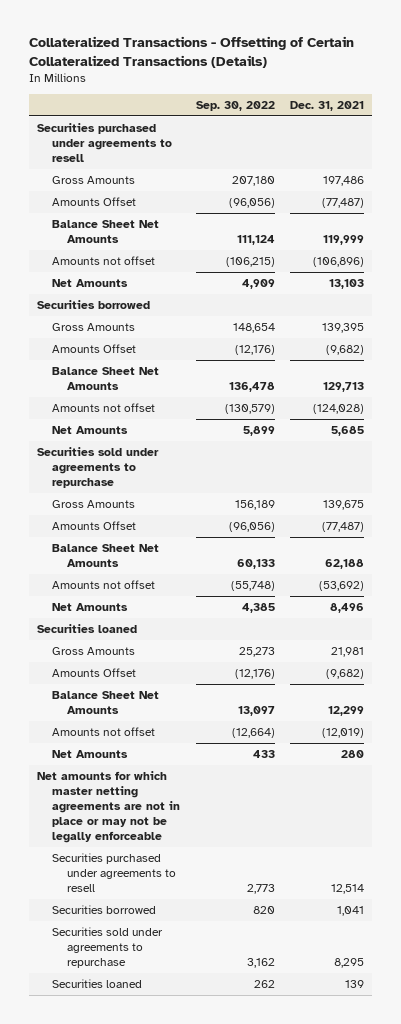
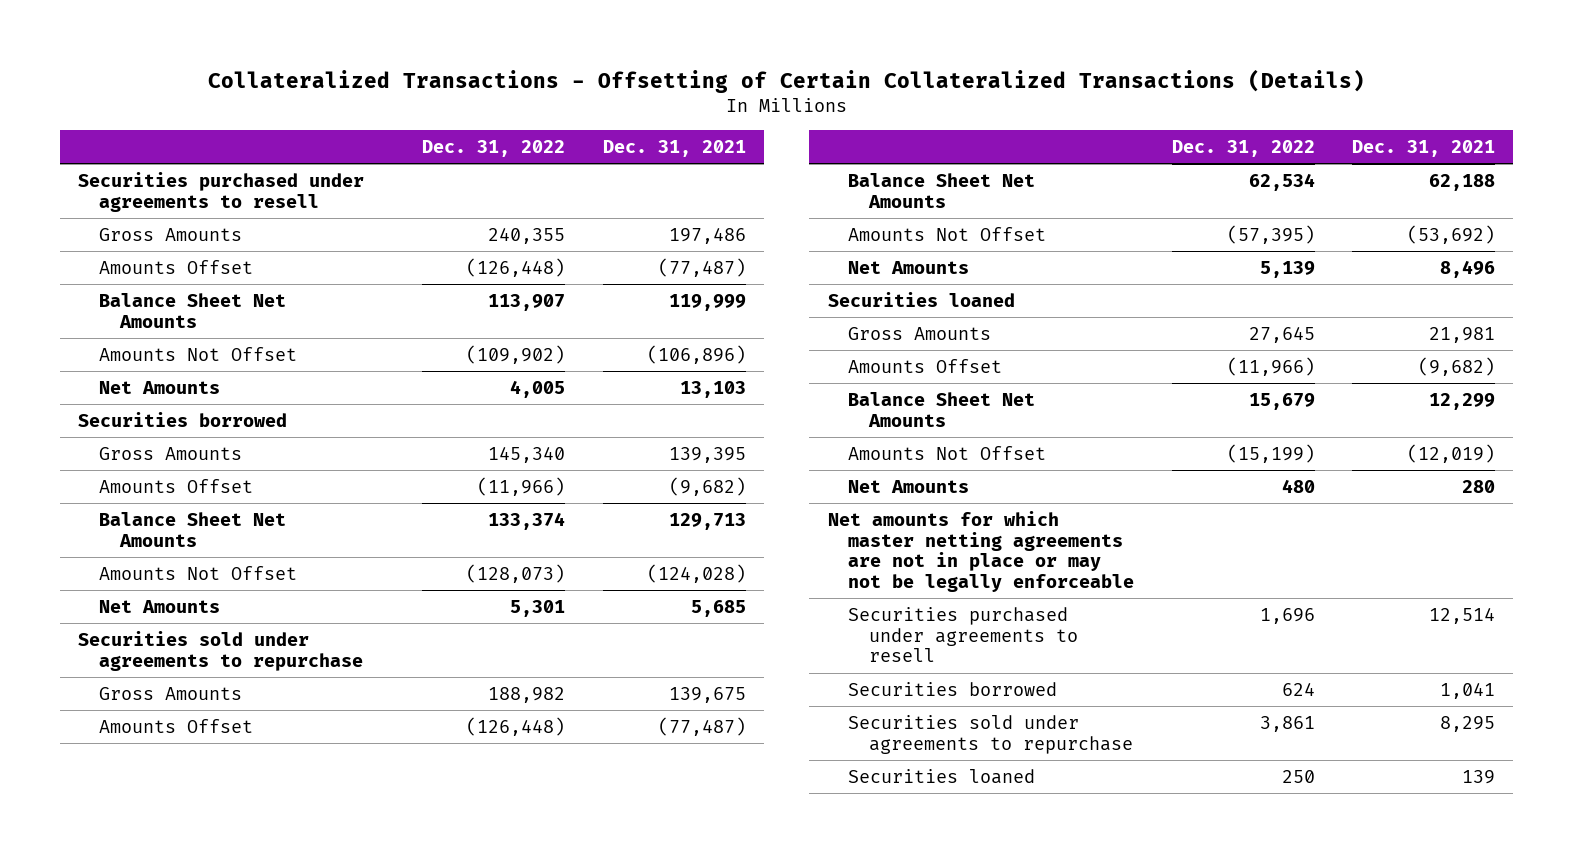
- | Sep. 30, 2022 | Dec. 31, 2021
+ | Dec. 31, 2022 | Dec. 31, 2021
- Amounts not offset | (106,215) | (106,896)
+ Amounts Not Offset | (109,902) | (106,896)
- Amounts not offset | (130,579) | (124,028)
+ Amounts Not Offset | (128,073) | (124,028)
- Amounts not offset | (55,748) | (53,692)
+ Amounts Not Offset | (57,395) | (53,692)
- Amounts not offset | (12,664) | (12,019)
+ Amounts Not Offset | (15,199) | (12,019)

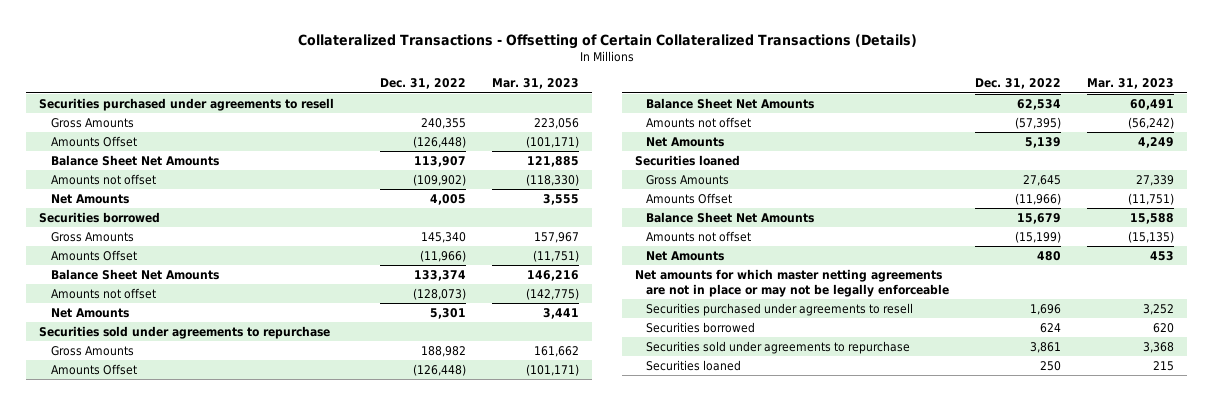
- | Dec. 31, 2022 | Dec. 31, 2021
+ | Dec. 31, 2022 | Mar. 31, 2023
- Amounts Not Offset | (109,902) | (106,896)
+ Amounts not offset | (109,902) | (118,330)
- Amounts Not Offset | (128,073) | (124,028)
+ Amounts not offset | (128,073) | (142,775)
- Amounts Not Offset | (57,395) | (53,692)
+ Amounts not offset | (57,395) | (56,242)
- Amounts Not Offset | (15,199) | (12,019)
+ Amounts not offset | (15,199) | (15,135)

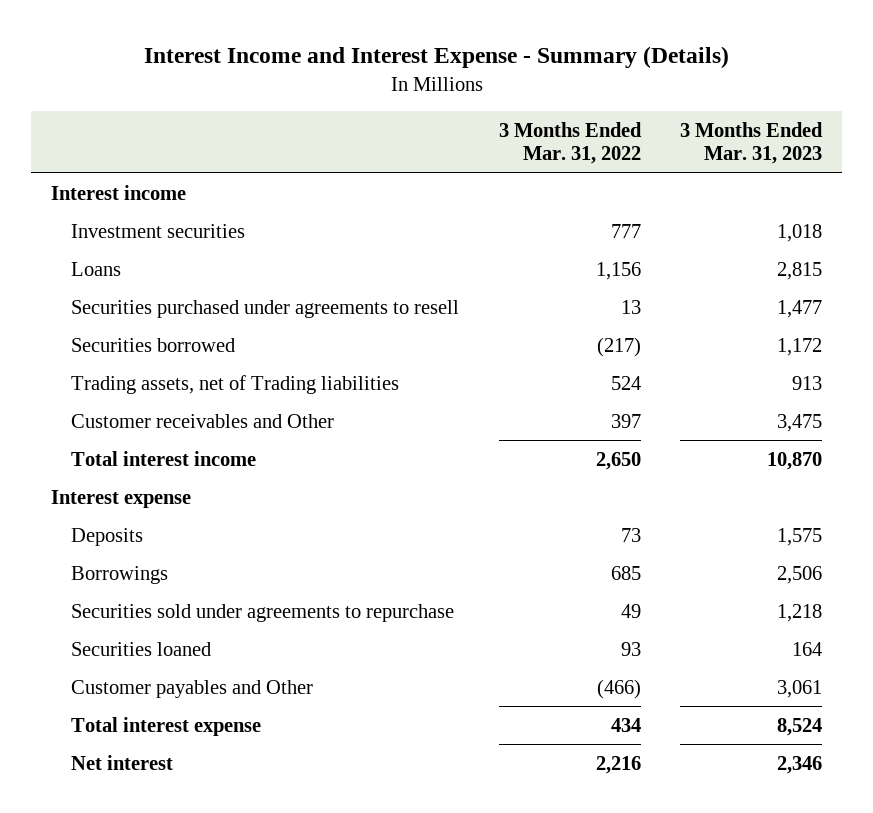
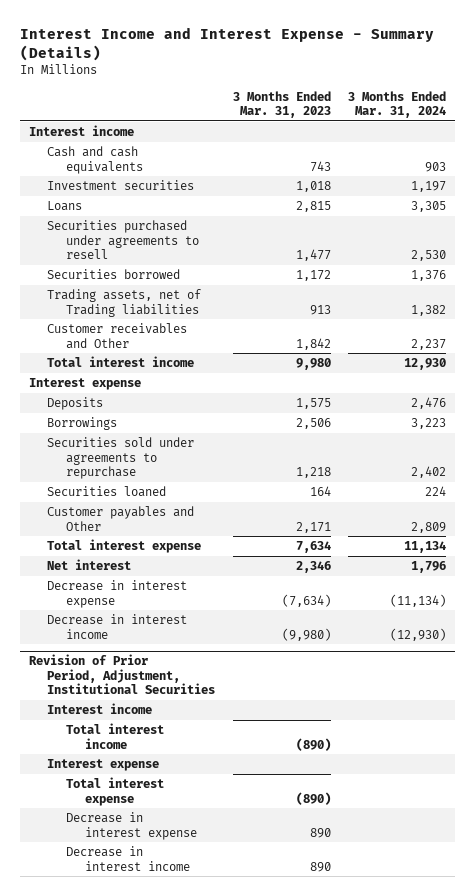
- | 3 Months Ended Mar. 31, 2022 | 3 Months Ended Mar. 31, 2023
+ | 3 Months Ended Mar. 31, 2023 | 3 Months Ended Mar. 31, 2024
+ Cash and cash equivalents | 743 | 903
- Customer receivables and Other | 397 | 3,475
- Total interest income | 2,650 | 10,870
+ Customer receivables and Other | 1,842 | 2,237
+ Total interest income | 9,980 | 12,930
- Customer payables and Other | (466) | 3,061
- Total interest expense | 434 | 8,524
+ Customer payables and Other | 2,171 | 2,809
+ Total interest expense | 7,634 | 11,134
+ Decrease in interest expense | (7,634) | (11,134)
+ Decrease in interest income | (9,980) | (12,930)
+ Revision of Prior Period, Adjustment, Institutional Securities
+ Interest income
+ Total interest income | (890) |
+ Interest expense
+ Total interest expense | (890) |
+ Decrease in interest expense | 890 |
+ Decrease in interest income | 890 |

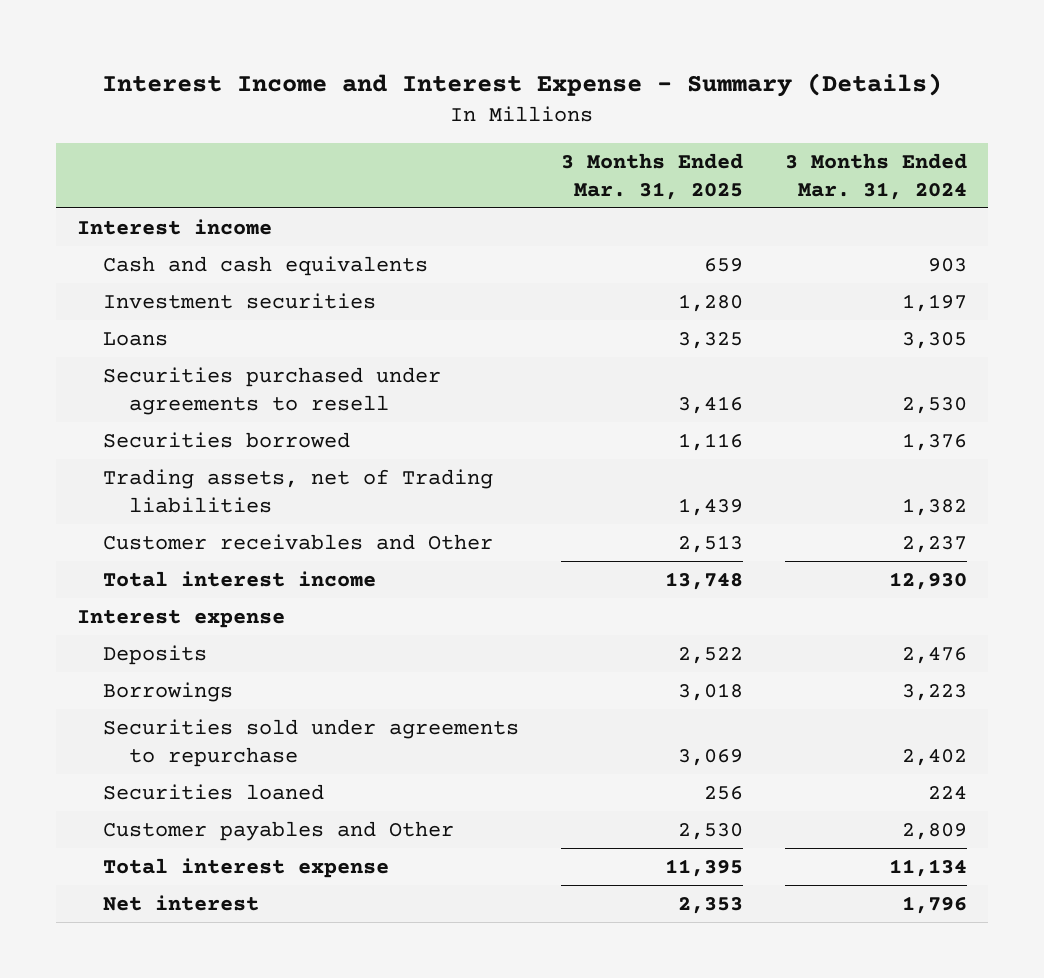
- | 3 Months Ended Mar. 31, 2023 | 3 Months Ended Mar. 31, 2024
+ | 3 Months Ended Mar. 31, 2025 | 3 Months Ended Mar. 31, 2024
- Decrease in interest expense | (7,634) | (11,134)
- Decrease in interest income | (9,980) | (12,930)
- Revision of Prior Period, Adjustment, Institutional Securities
- Interest income
- Total interest income | (890) |
- Interest expense
- Total interest expense | (890) |
- Decrease in interest expense | 890 |
- Decrease in interest income | 890 |

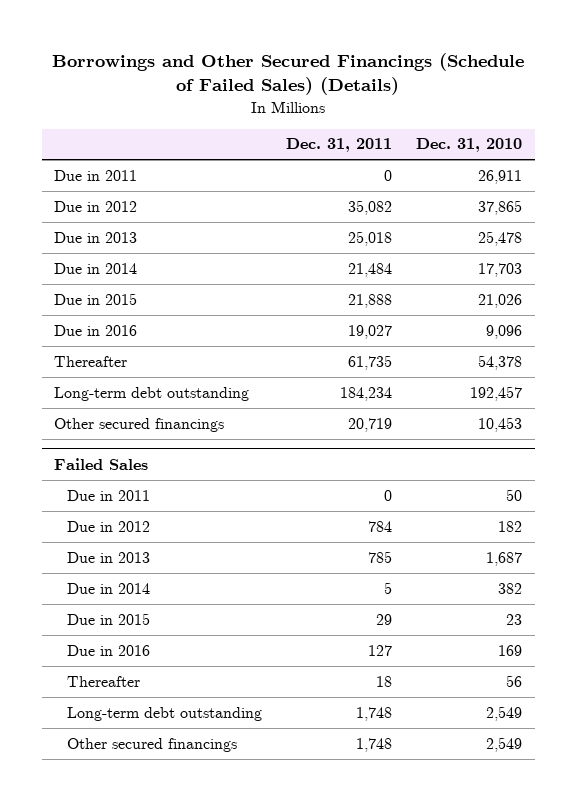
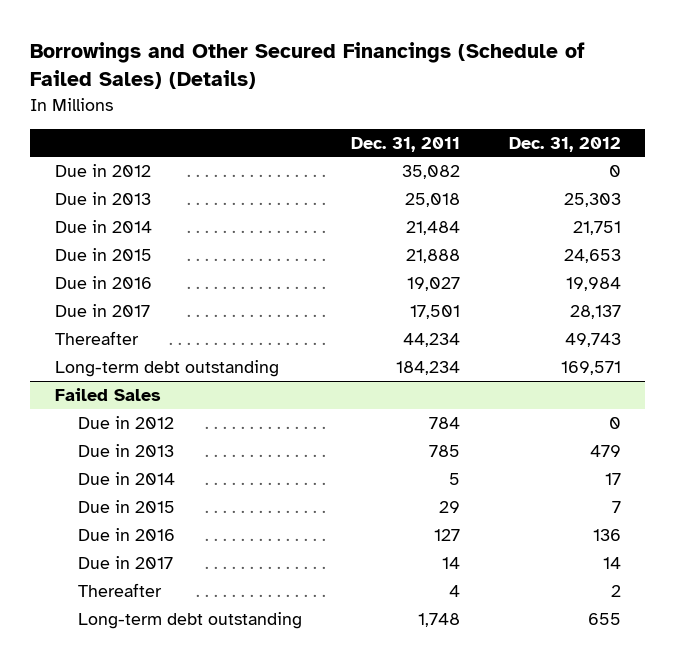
- | Dec. 31, 2011 | Dec. 31, 2010
+ | Dec. 31, 2011 | Dec. 31, 2012
- Due in 2011 | 0 | 26,911
- Thereafter | 61,735 | 54,378
+ Due in 2017 | 17,501 | 28,137
+ Thereafter | 44,234 | 49,743
- Other secured financings | 20,719 | 10,453
@ Failed Sales
- Due in 2011 | 0 | 50
- Thereafter | 18 | 56
+ Due in 2017 | 14 | 14
+ Thereafter | 4 | 2
- Other secured financings | 1,748 | 2,549

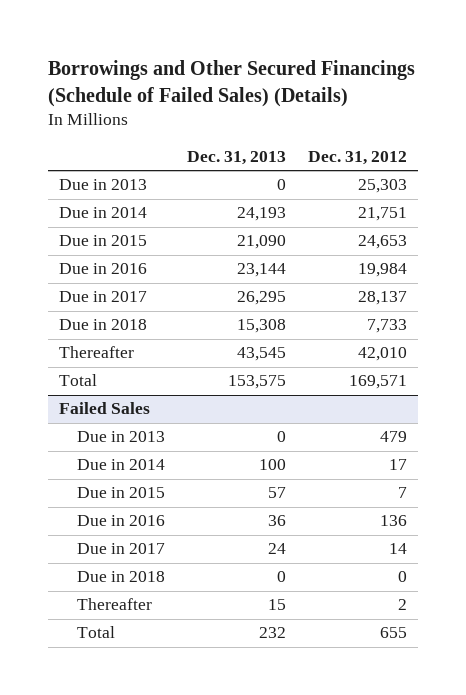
- | Dec. 31, 2011 | Dec. 31, 2012
+ | Dec. 31, 2013 | Dec. 31, 2012
- Due in 2012 | 35,082 | 0
- Thereafter | 44,234 | 49,743
- Long-term debt outstanding | 184,234 | 169,571
+ Due in 2018 | 15,308 | 7,733
+ Thereafter | 43,545 | 42,010
+ Total | 153,575 | 169,571
@ Failed Sales
- Due in 2012 | 784 | 0
+ Due in 2018 | 0 | 0
- Long-term debt outstanding | 1,748 | 655
+ Total | 232 | 655

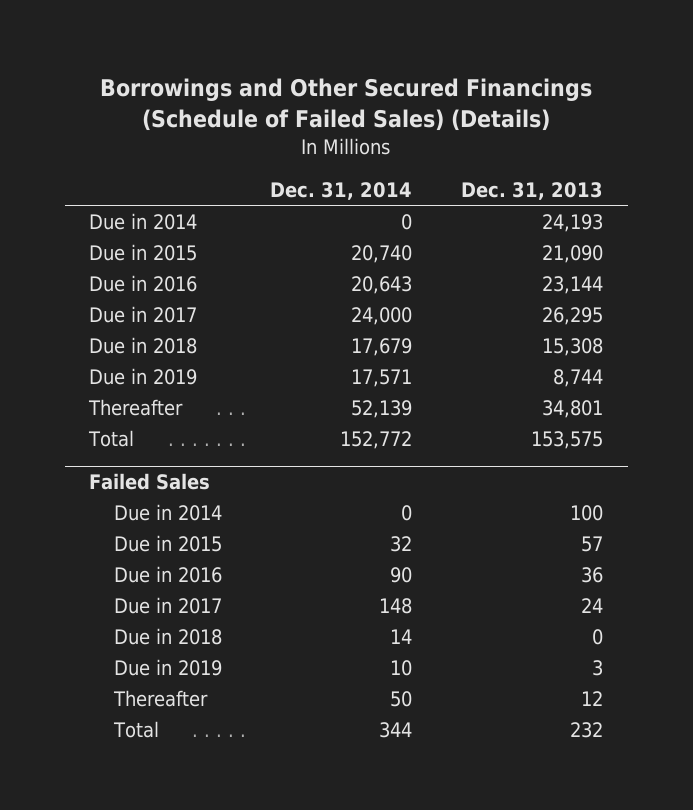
- | Dec. 31, 2013 | Dec. 31, 2012
+ | Dec. 31, 2014 | Dec. 31, 2013
- Due in 2013 | 0 | 25,303
- Thereafter | 43,545 | 42,010
+ Due in 2019 | 17,571 | 8,744
+ Thereafter | 52,139 | 34,801
@ Failed Sales
- Due in 2013 | 0 | 479
- Thereafter | 15 | 2
+ Due in 2019 | 10 | 3
+ Thereafter | 50 | 12

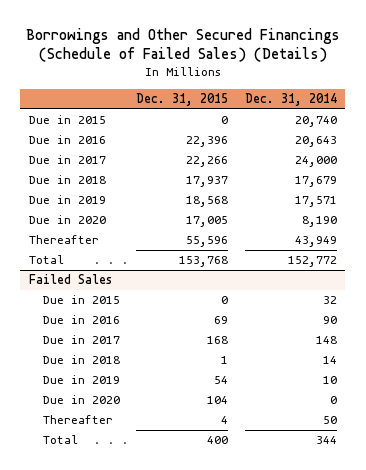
- | Dec. 31, 2014 | Dec. 31, 2013
+ | Dec. 31, 2015 | Dec. 31, 2014
- Due in 2014 | 0 | 24,193
- Thereafter | 52,139 | 34,801
+ Due in 2020 | 17,005 | 8,190
+ Thereafter | 55,596 | 43,949
@ Failed Sales
- Due in 2014 | 0 | 100
+ Due in 2020 | 104 | 0

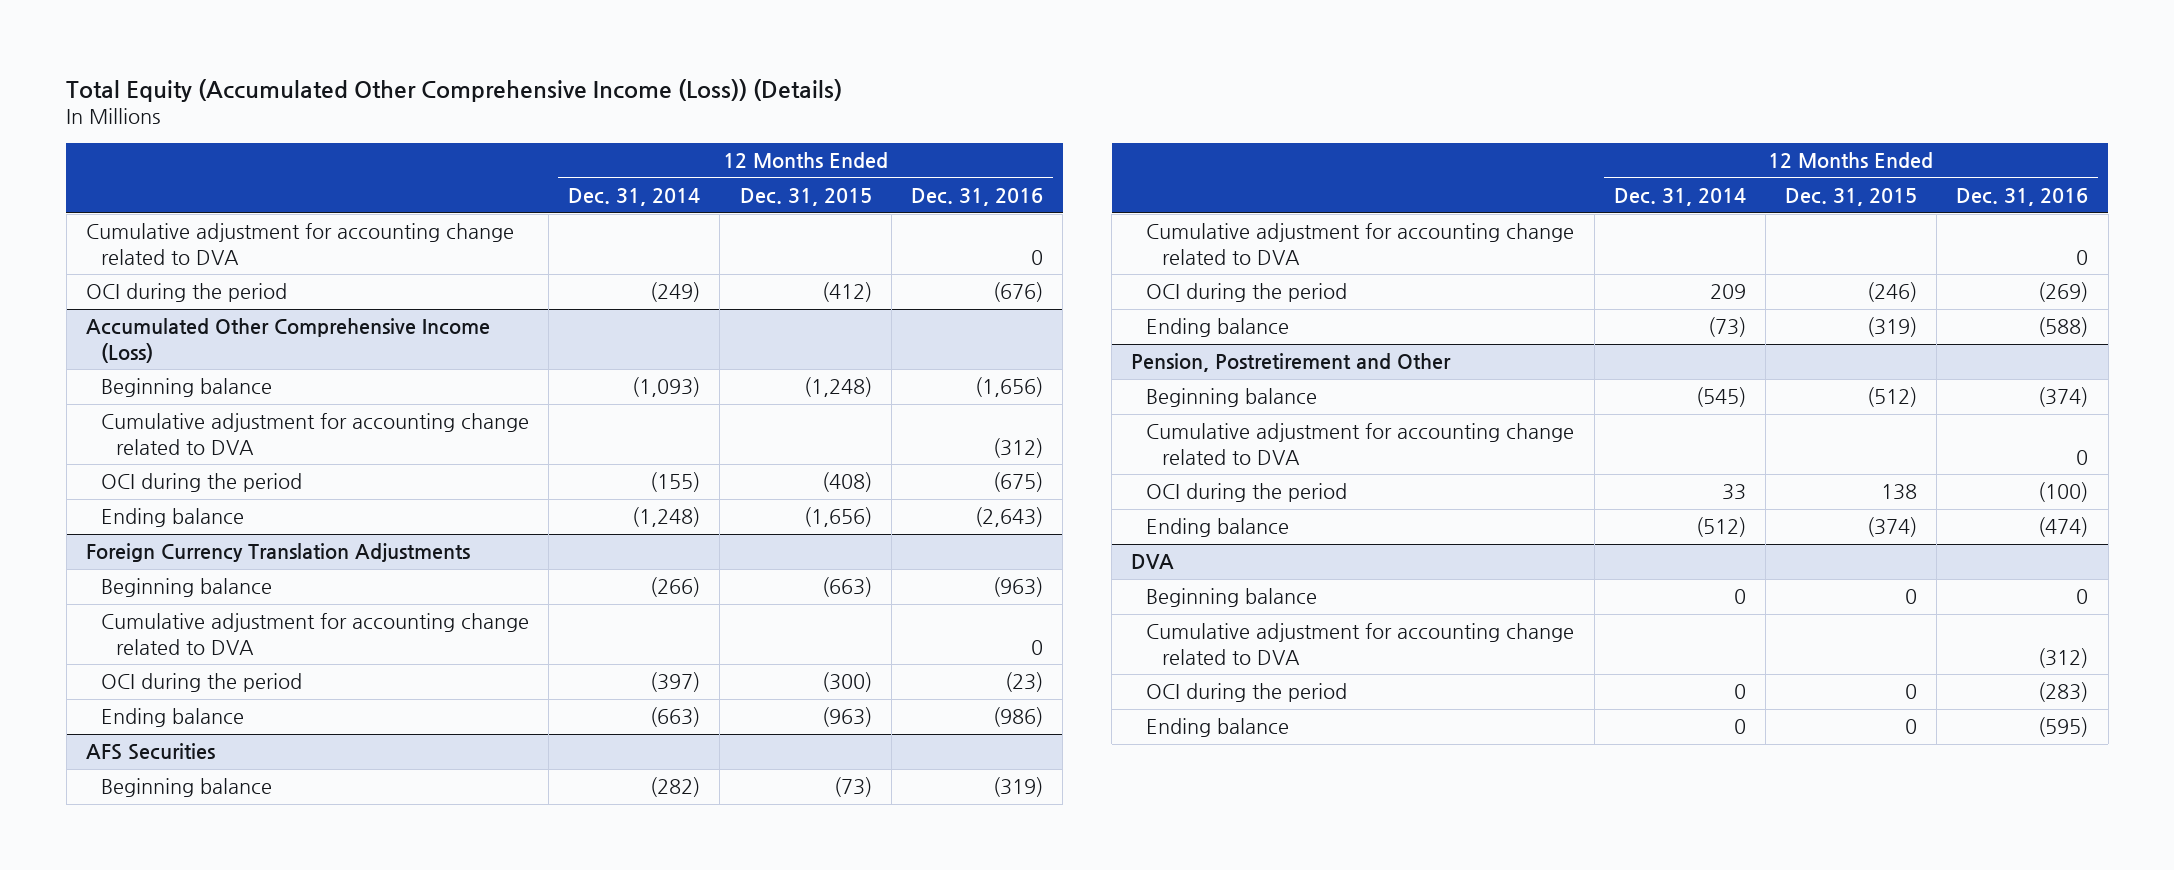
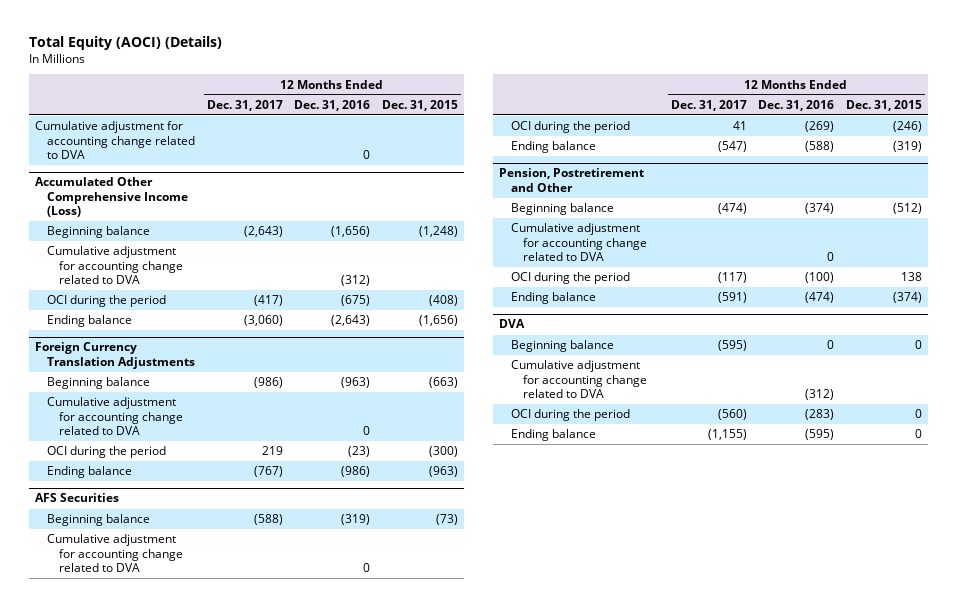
- Total Equity (Accumulated Other Comprehensive Income (Loss)) (Details)
+ Total Equity (AOCI) (Details)
- | 12 Months Ended Dec. 31, 2014 | 12 Months Ended Dec. 31, 2015 | 12 Months Ended Dec. 31, 2016
+ | 12 Months Ended Dec. 31, 2017 | 12 Months Ended Dec. 31, 2016 | 12 Months Ended Dec. 31, 2015
- OCI during the period | (249) | (412) | (676)

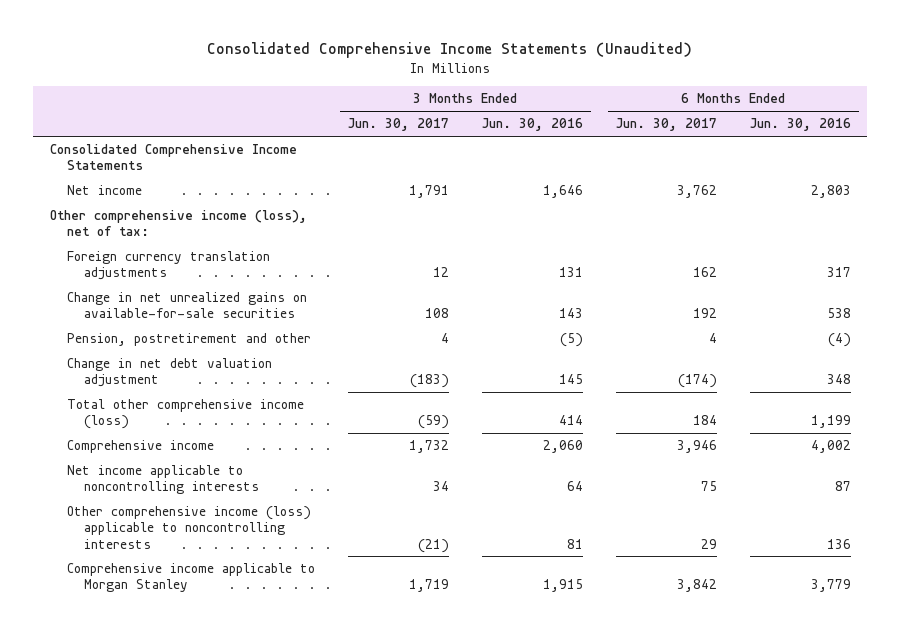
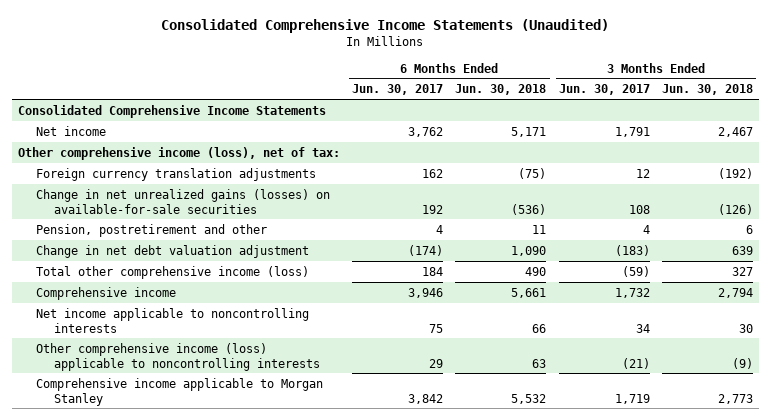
- | 3 Months Ended Jun. 30, 2017 | 3 Months Ended Jun. 30, 2016 | 6 Months Ended Jun. 30, 2017 | 6 Months Ended Jun. 30, 2016
+ | 6 Months Ended Jun. 30, 2017 | 6 Months Ended Jun. 30, 2018 | 3 Months Ended Jun. 30, 2017 | 3 Months Ended Jun. 30, 2018
- Change in net unrealized gains on available-for-sale securities | 108 | 143 | 192 | 538
+ Change in net unrealized gains (losses) on available-for-sale securities | 192 | (536) | 108 | (126)

